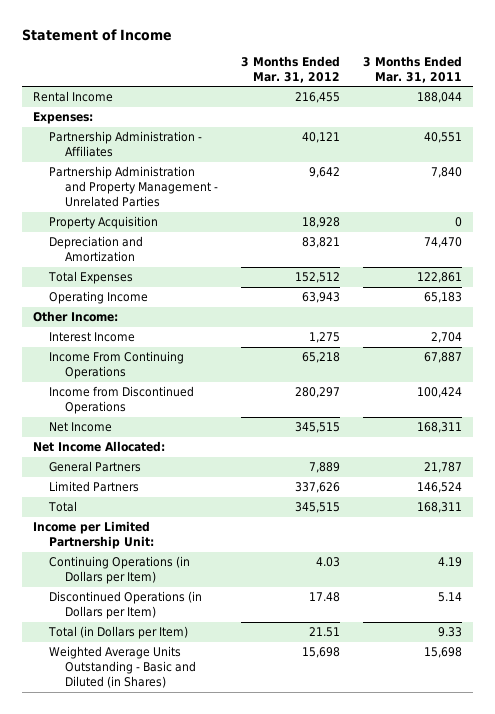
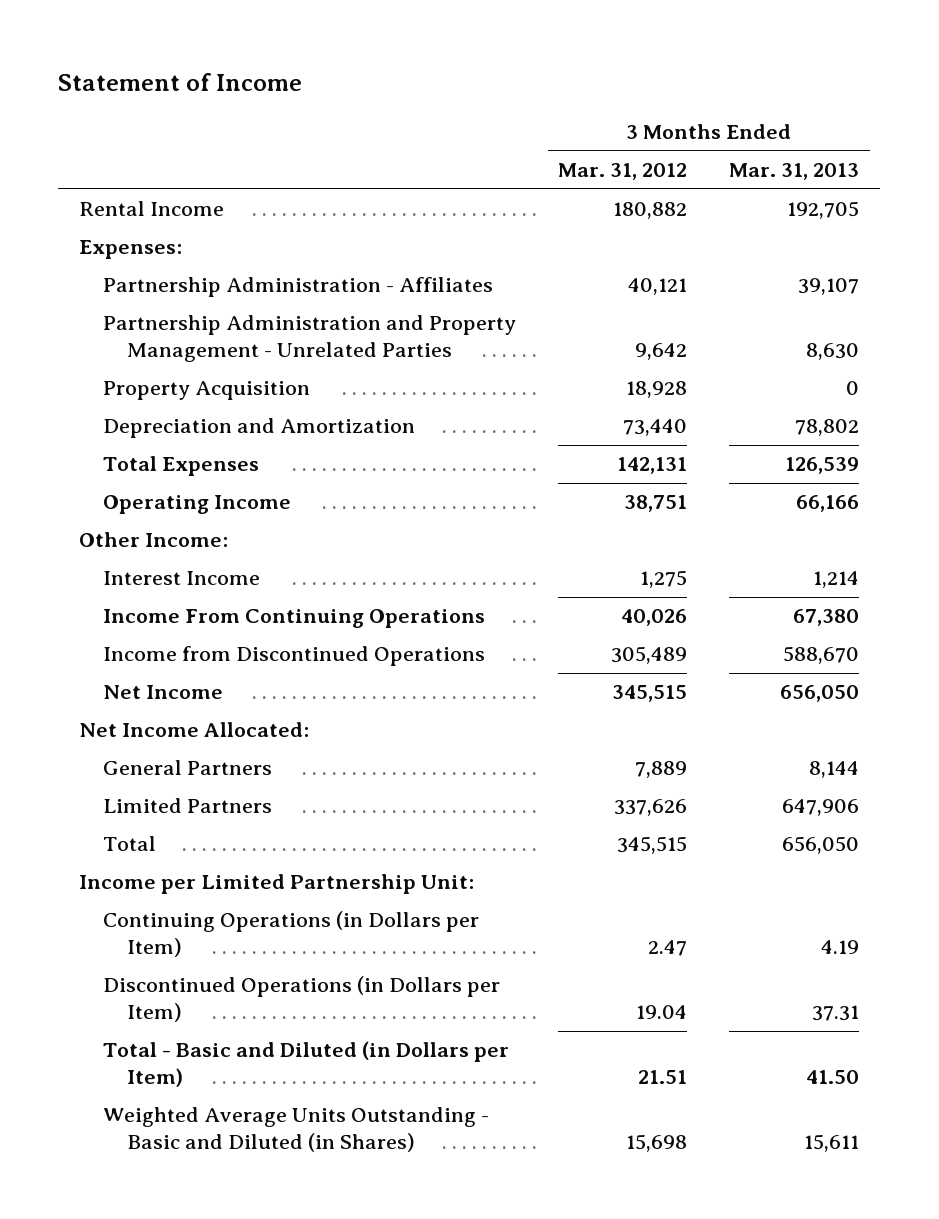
- | 3 Months Ended Mar. 31, 2012 | 3 Months Ended Mar. 31, 2011
+ | 3 Months Ended Mar. 31, 2012 | 3 Months Ended Mar. 31, 2013
- Rental Income | 216,455 | 188,044
+ Rental Income | 180,882 | 192,705
- Depreciation and Amortization | 83,821 | 74,470
- Total Expenses | 152,512 | 122,861
- Operating Income | 63,943 | 65,183
+ Depreciation and Amortization | 73,440 | 78,802
+ Total Expenses | 142,131 | 126,539
+ Operating Income | 38,751 | 66,166
- Income From Continuing Operations | 65,218 | 67,887
- Income from Discontinued Operations | 280,297 | 100,424
+ Income From Continuing Operations | 40,026 | 67,380
+ Income from Discontinued Operations | 305,489 | 588,670
- Continuing Operations (in Dollars per Item) | 4.03 | 4.19
- Discontinued Operations (in Dollars per Item) | 17.48 | 5.14
- Total (in Dollars per Item) | 21.51 | 9.33
+ Continuing Operations (in Dollars per Item) | 2.47 | 4.19
+ Discontinued Operations (in Dollars per Item) | 19.04 | 37.31
+ Total - Basic and Diluted (in Dollars per Item) | 21.51 | 41.50

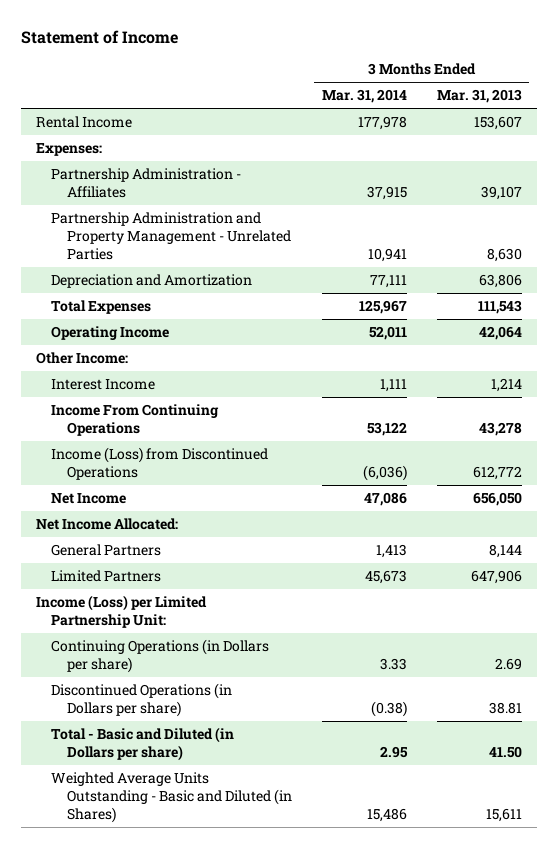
- | 3 Months Ended Mar. 31, 2012 | 3 Months Ended Mar. 31, 2013
+ | 3 Months Ended Mar. 31, 2014 | 3 Months Ended Mar. 31, 2013
- Rental Income | 180,882 | 192,705
+ Rental Income | 177,978 | 153,607
- Property Acquisition | 18,928 | 0
- Depreciation and Amortization | 73,440 | 78,802
- Total Expenses | 142,131 | 126,539
- Operating Income | 38,751 | 66,166
+ Depreciation and Amortization | 77,111 | 63,806
+ Total Expenses | 125,967 | 111,543
+ Operating Income | 52,011 | 42,064
- Income From Continuing Operations | 40,026 | 67,380
- Income from Discontinued Operations | 305,489 | 588,670
+ Income From Continuing Operations | 53,122 | 43,278
+ Income (Loss) from Discontinued Operations | (6,036) | 612,772
- Total | 345,515 | 656,050
- Income per Limited Partnership Unit:
- Continuing Operations (in Dollars per Item) | 2.47 | 4.19
- Discontinued Operations (in Dollars per Item) | 19.04 | 37.31
- Total - Basic and Diluted (in Dollars per Item) | 21.51 | 41.50
+ Income (Loss) per Limited Partnership Unit:
+ Continuing Operations (in Dollars per share) | 3.33 | 2.69
+ Discontinued Operations (in Dollars per share) | (0.38) | 38.81
+ Total - Basic and Diluted (in Dollars per share) | 2.95 | 41.50

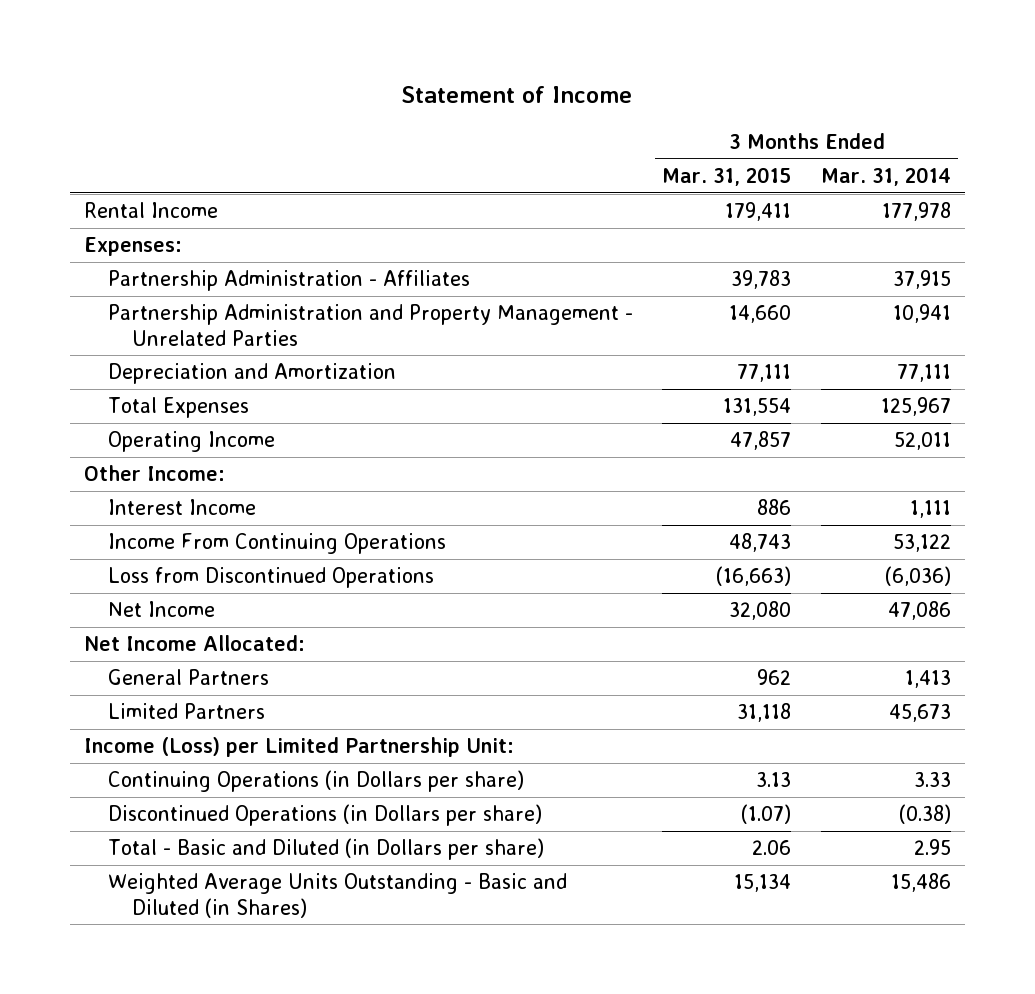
- | 3 Months Ended Mar. 31, 2014 | 3 Months Ended Mar. 31, 2013
+ | 3 Months Ended Mar. 31, 2015 | 3 Months Ended Mar. 31, 2014
- Income (Loss) from Discontinued Operations | (6,036) | 612,772
+ Loss from Discontinued Operations | (16,663) | (6,036)

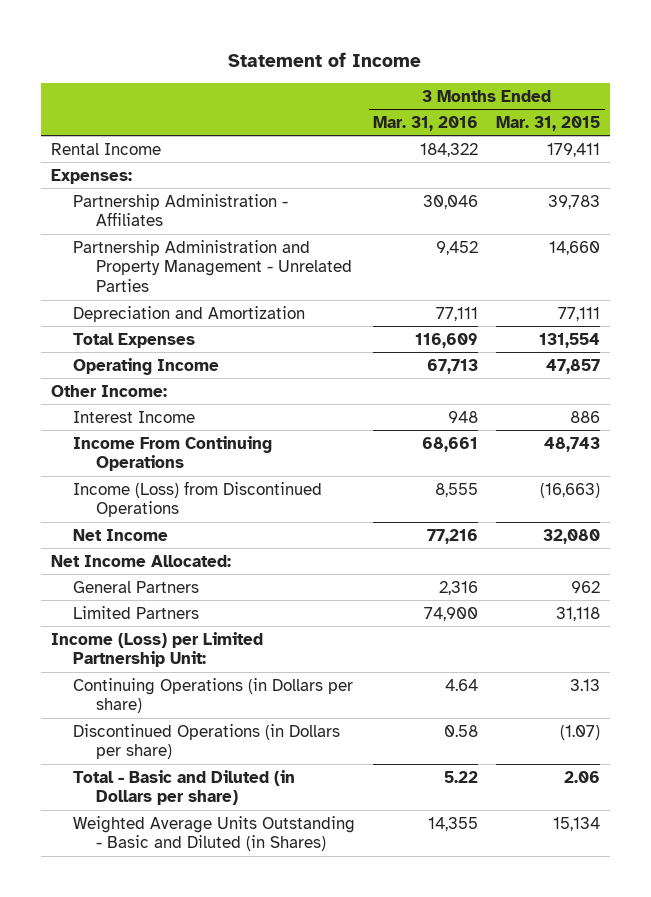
- | 3 Months Ended Mar. 31, 2015 | 3 Months Ended Mar. 31, 2014
+ | 3 Months Ended Mar. 31, 2016 | 3 Months Ended Mar. 31, 2015
- Loss from Discontinued Operations | (16,663) | (6,036)
+ Income (Loss) from Discontinued Operations | 8,555 | (16,663)

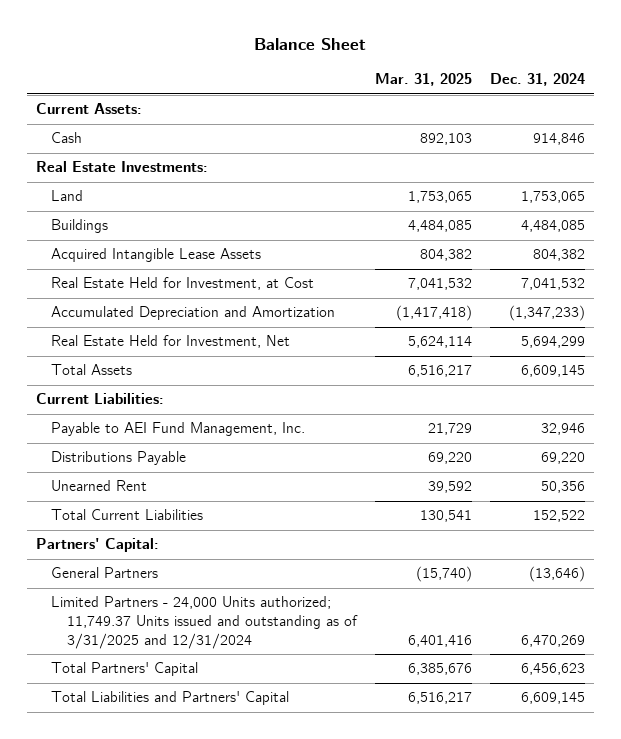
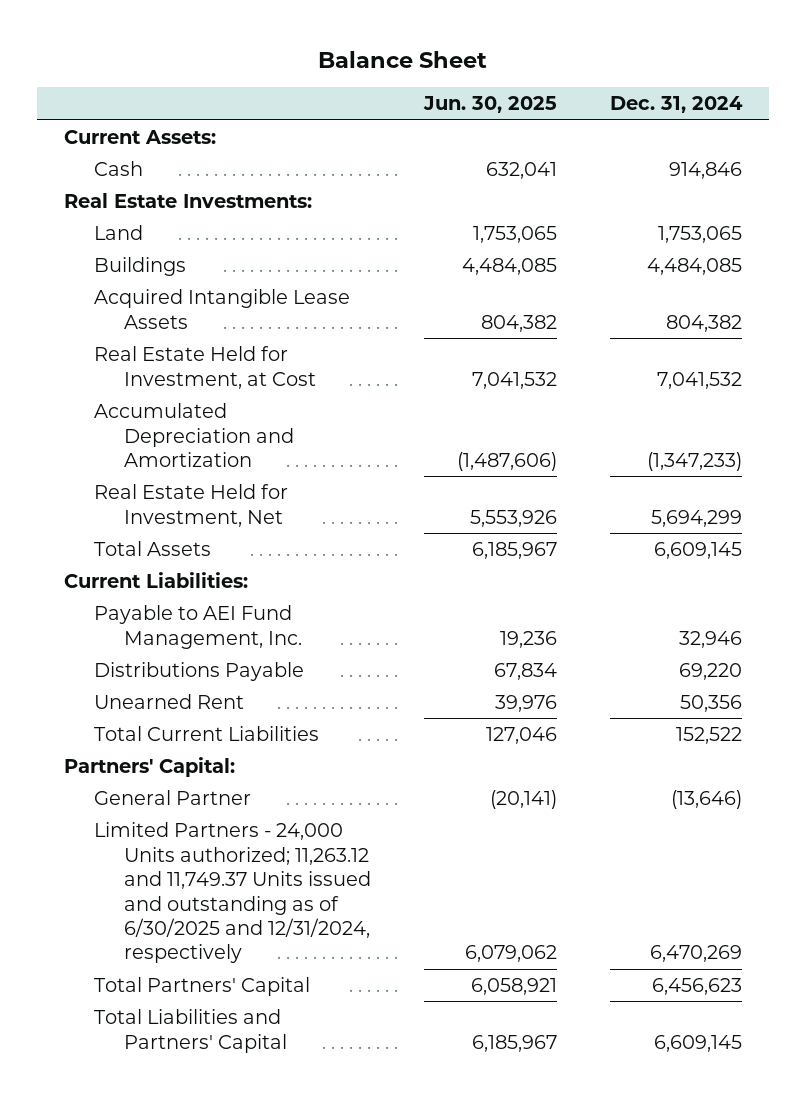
- | Mar. 31, 2025 | Dec. 31, 2024
+ | Jun. 30, 2025 | Dec. 31, 2024
- General Partners | (15,740) | (13,646)
- Limited Partners - 24,000 Units authorized; 11,749.37 Units issued and outstanding as of 3/31/2025 and 12/31/2024 | 6,401,416 | 6,470,269
+ General Partner | (20,141) | (13,646)
+ Limited Partners - 24,000 Units authorized; 11,263.12 and 11,749.37 Units issued and outstanding as of 6/30/2025 and 12/31/2024, respectively | 6,079,062 | 6,470,269

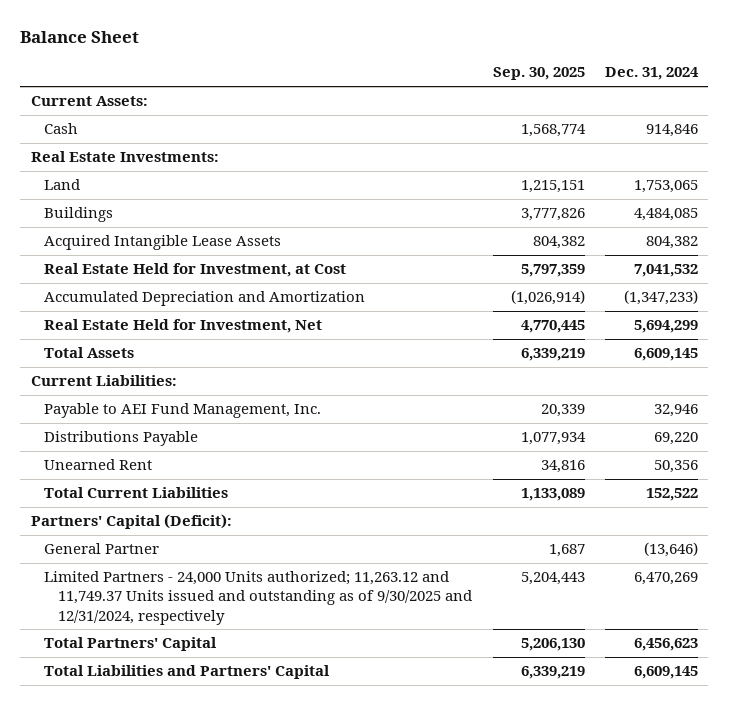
- | Jun. 30, 2025 | Dec. 31, 2024
+ | Sep. 30, 2025 | Dec. 31, 2024
- Partners' Capital:
+ Partners' Capital (Deficit):
- Limited Partners - 24,000 Units authorized; 11,263.12 and 11,749.37 Units issued and outstanding as of 6/30/2025 and 12/31/2024, respectively | 6,079,062 | 6,470,269
+ Limited Partners - 24,000 Units authorized; 11,263.12 and 11,749.37 Units issued and outstanding as of 9/30/2025 and 12/31/2024, respectively | 5,204,443 | 6,470,269

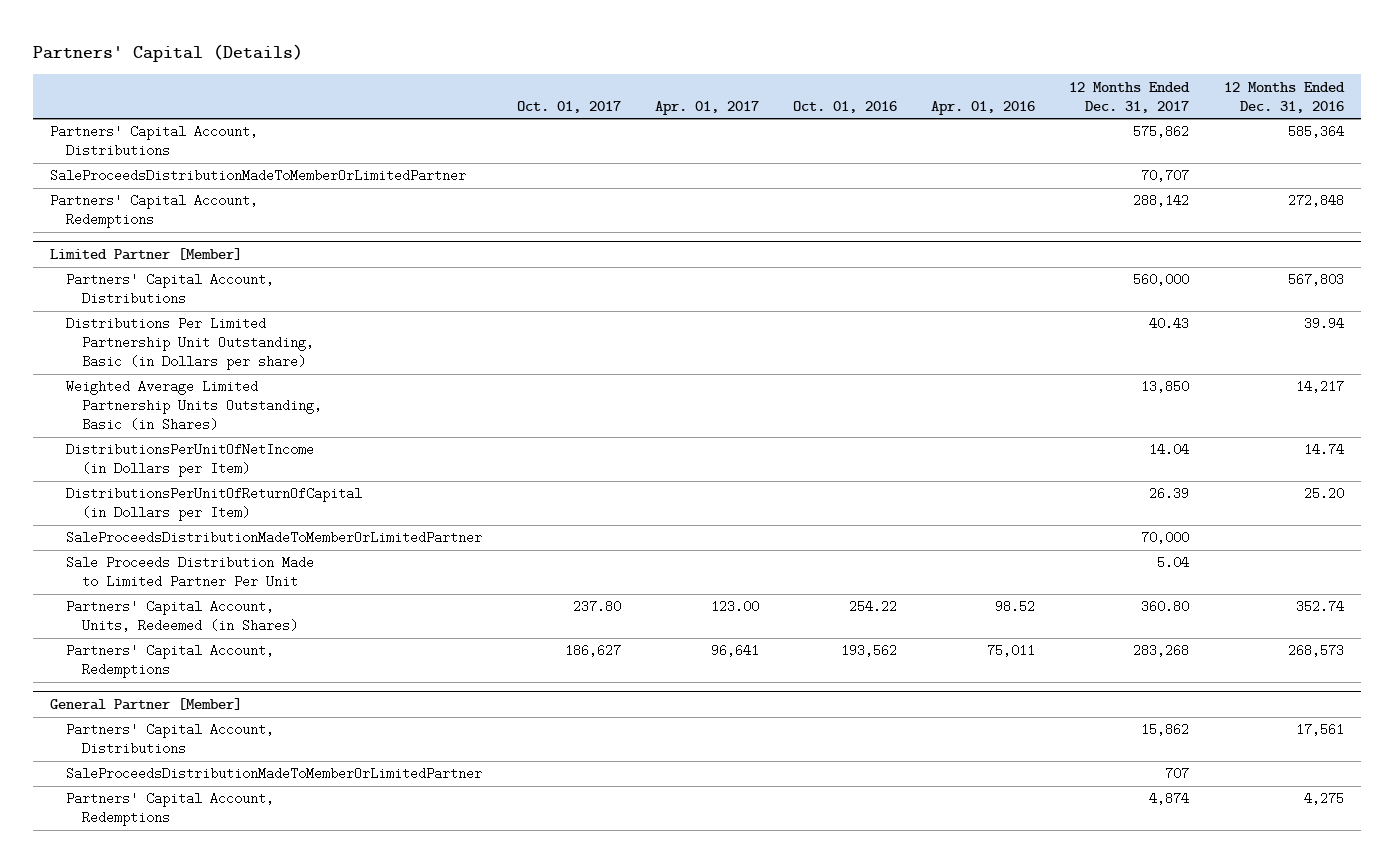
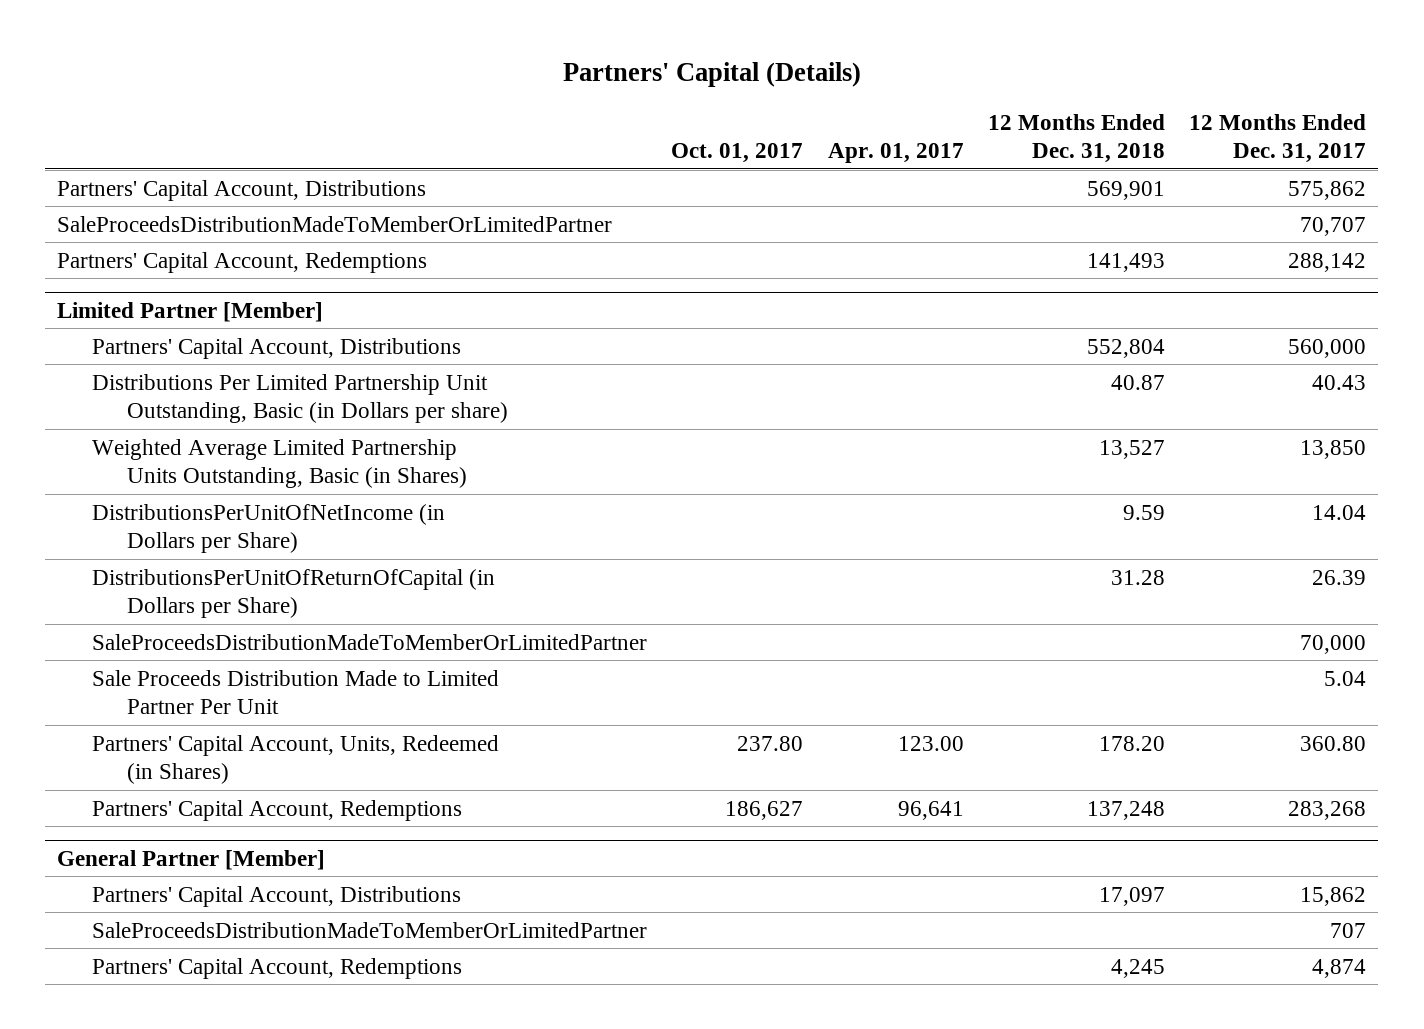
- | Oct. 01, 2017 | Apr. 01, 2017 | Oct. 01, 2016 | Apr. 01, 2016 | 12 Months Ended Dec. 31, 2017 | 12 Months Ended Dec. 31, 2016
+ | Oct. 01, 2017 | Apr. 01, 2017 | 12 Months Ended Dec. 31, 2018 | 12 Months Ended Dec. 31, 2017
@ Limited Partner [Member]
- DistributionsPerUnitOfNetIncome (in Dollars per Item) | | | | | 14.04 | 14.74
- DistributionsPerUnitOfReturnOfCapital (in Dollars per Item) | | | | | 26.39 | 25.20
+ DistributionsPerUnitOfNetIncome (in Dollars per Share) | | | 9.59 | 14.04
+ DistributionsPerUnitOfReturnOfCapital (in Dollars per Share) | | | 31.28 | 26.39

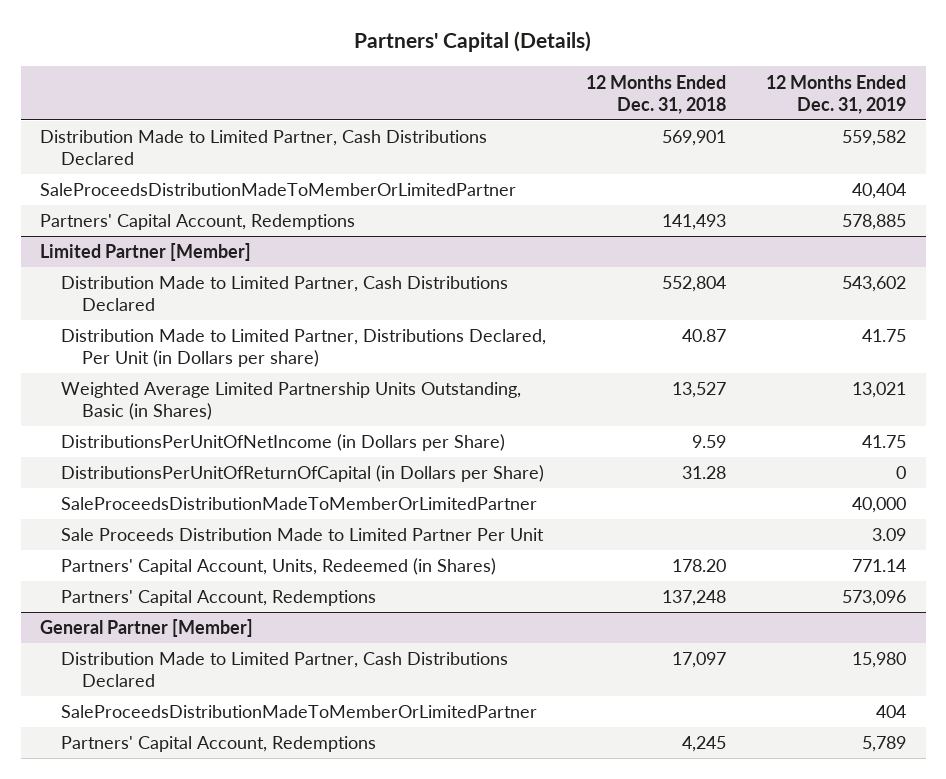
- | Oct. 01, 2017 | Apr. 01, 2017 | 12 Months Ended Dec. 31, 2018 | 12 Months Ended Dec. 31, 2017
+ | 12 Months Ended Dec. 31, 2018 | 12 Months Ended Dec. 31, 2019
- Partners' Capital Account, Distributions | | | 569,901 | 575,862
+ Distribution Made to Limited Partner, Cash Distributions Declared | 569,901 | 559,582
@ Limited Partner [Member]
- Partners' Capital Account, Distributions | | | 552,804 | 560,000
- Distributions Per Limited Partnership Unit Outstanding, Basic (in Dollars per share) | | | 40.87 | 40.43
+ Distribution Made to Limited Partner, Cash Distributions Declared | 552,804 | 543,602
+ Distribution Made to Limited Partner, Distributions Declared, Per Unit (in Dollars per share) | 40.87 | 41.75
@ General Partner [Member]
- Partners' Capital Account, Distributions | | | 17,097 | 15,862
+ Distribution Made to Limited Partner, Cash Distributions Declared | 17,097 | 15,980

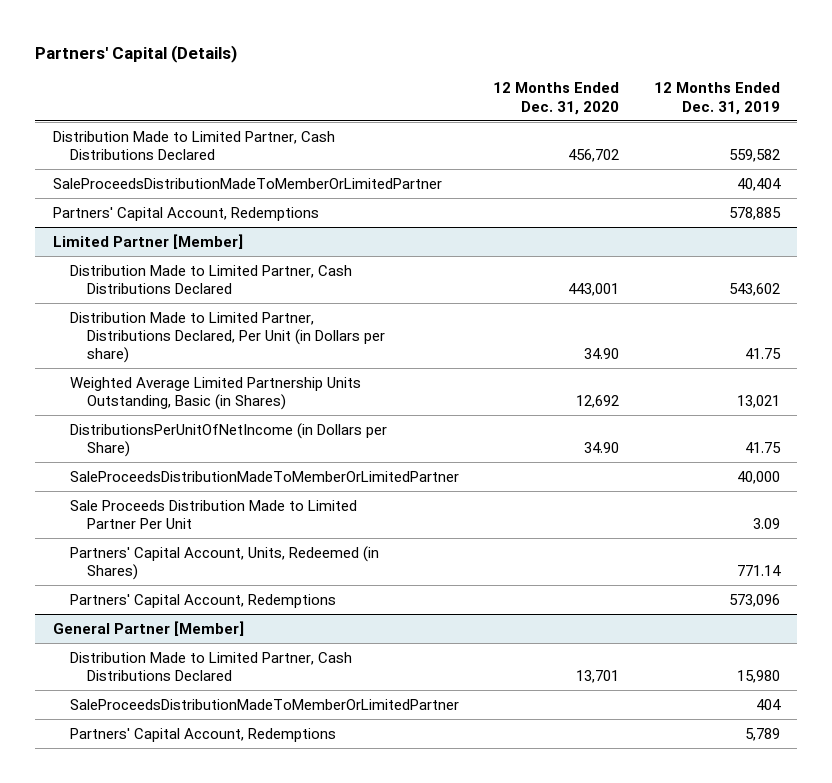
- | 12 Months Ended Dec. 31, 2018 | 12 Months Ended Dec. 31, 2019
+ | 12 Months Ended Dec. 31, 2020 | 12 Months Ended Dec. 31, 2019
@ Limited Partner [Member]
- DistributionsPerUnitOfReturnOfCapital (in Dollars per Share) | 31.28 | 0

